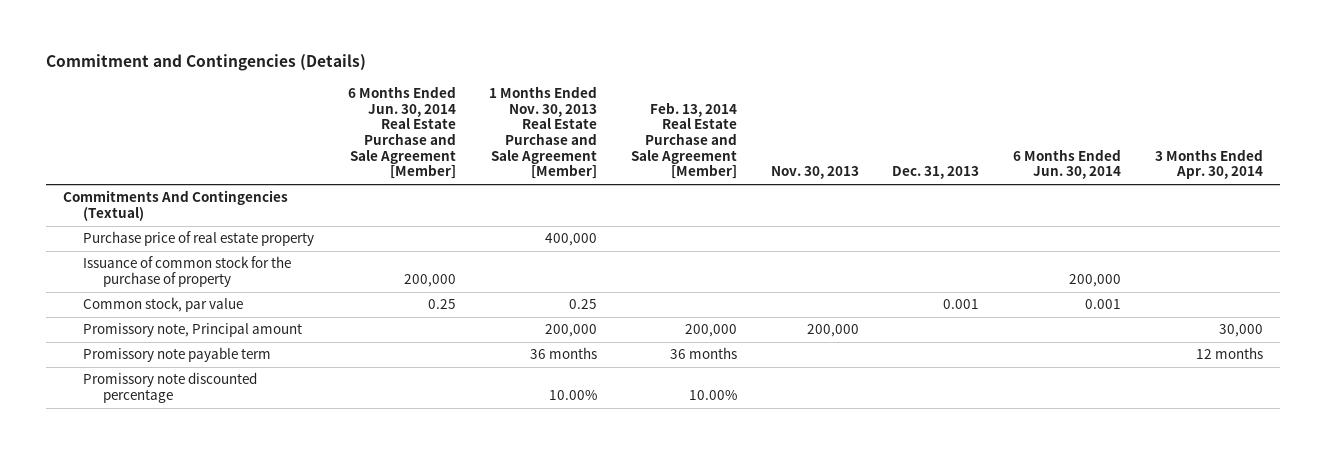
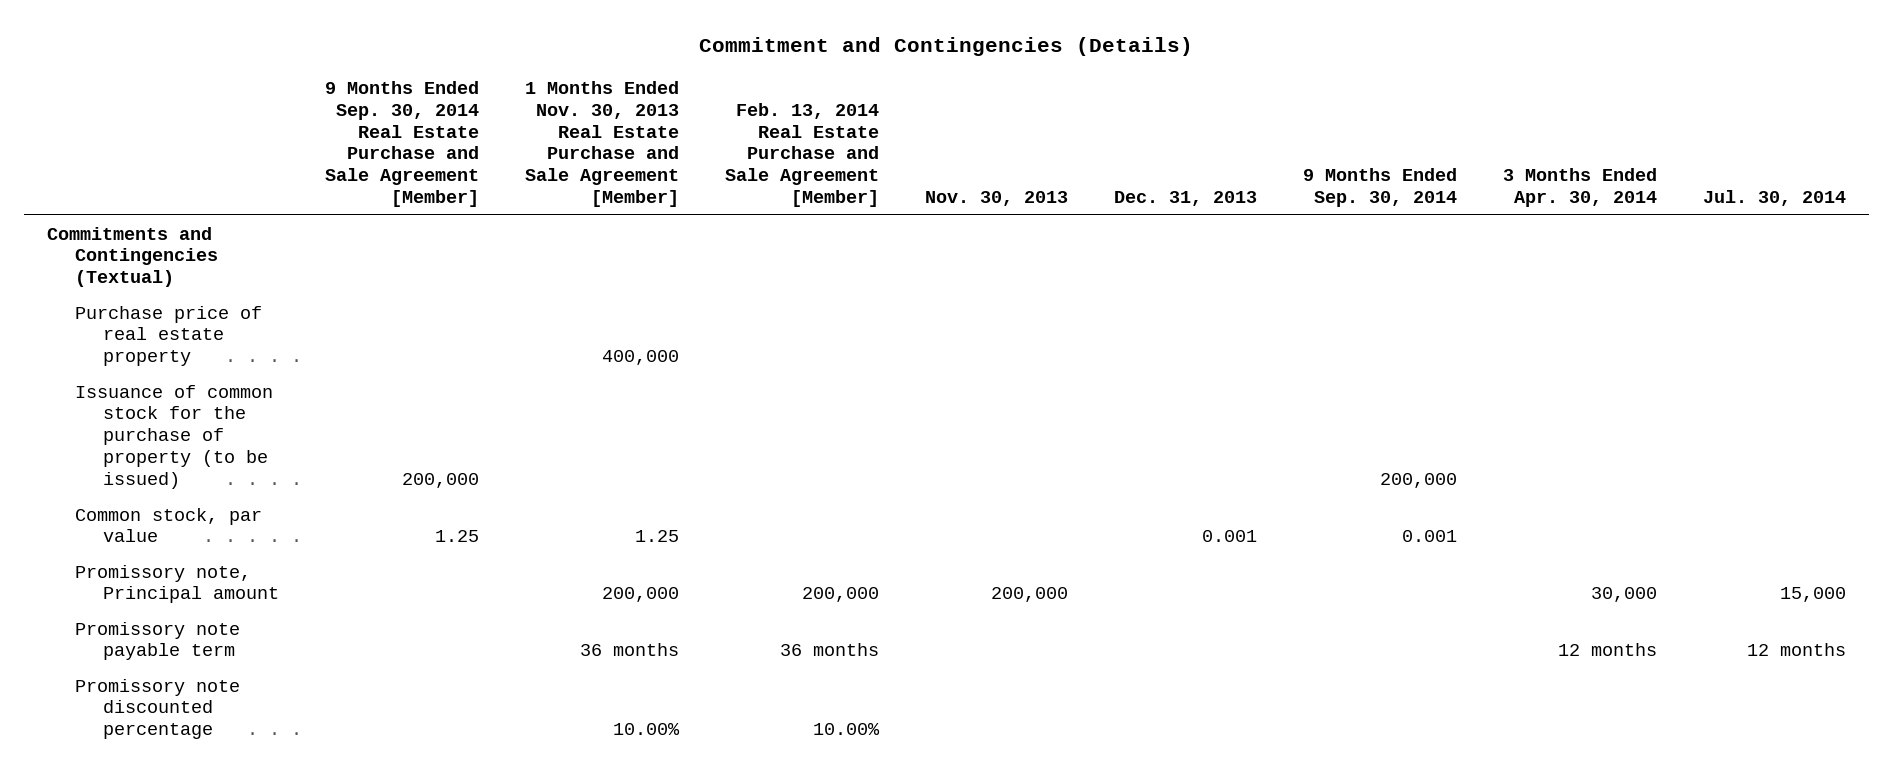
- | 6 Months Ended Jun. 30, 2014 Real Estate Purchase and Sale Agreement [Member] | 1 Months Ended Nov. 30, 2013 Real Estate Purchase and Sale Agreement [Member] | Feb. 13, 2014 Real Estate Purchase and Sale Agreement [Member] | Nov. 30, 2013 | Dec. 31, 2013 | 6 Months Ended Jun. 30, 2014 | 3 Months Ended Apr. 30, 2014
+ | 9 Months Ended Sep. 30, 2014 Real Estate Purchase and Sale Agreement [Member] | 1 Months Ended Nov. 30, 2013 Real Estate Purchase and Sale Agreement [Member] | Feb. 13, 2014 Real Estate Purchase and Sale Agreement [Member] | Nov. 30, 2013 | Dec. 31, 2013 | 9 Months Ended Sep. 30, 2014 | 3 Months Ended Apr. 30, 2014 | Jul. 30, 2014
- Commitments And Contingencies (Textual)
+ Commitments and Contingencies (Textual)
- Issuance of common stock for the purchase of property | 200,000 | | | | | 200,000 |
- Common stock, par value | 0.25 | 0.25 | | | 0.001 | 0.001 |
+ Issuance of common stock for the purchase of property (to be issued) | 200,000 | | | | | 200,000 | |
+ Common stock, par value | 1.25 | 1.25 | | | 0.001 | 0.001 | |

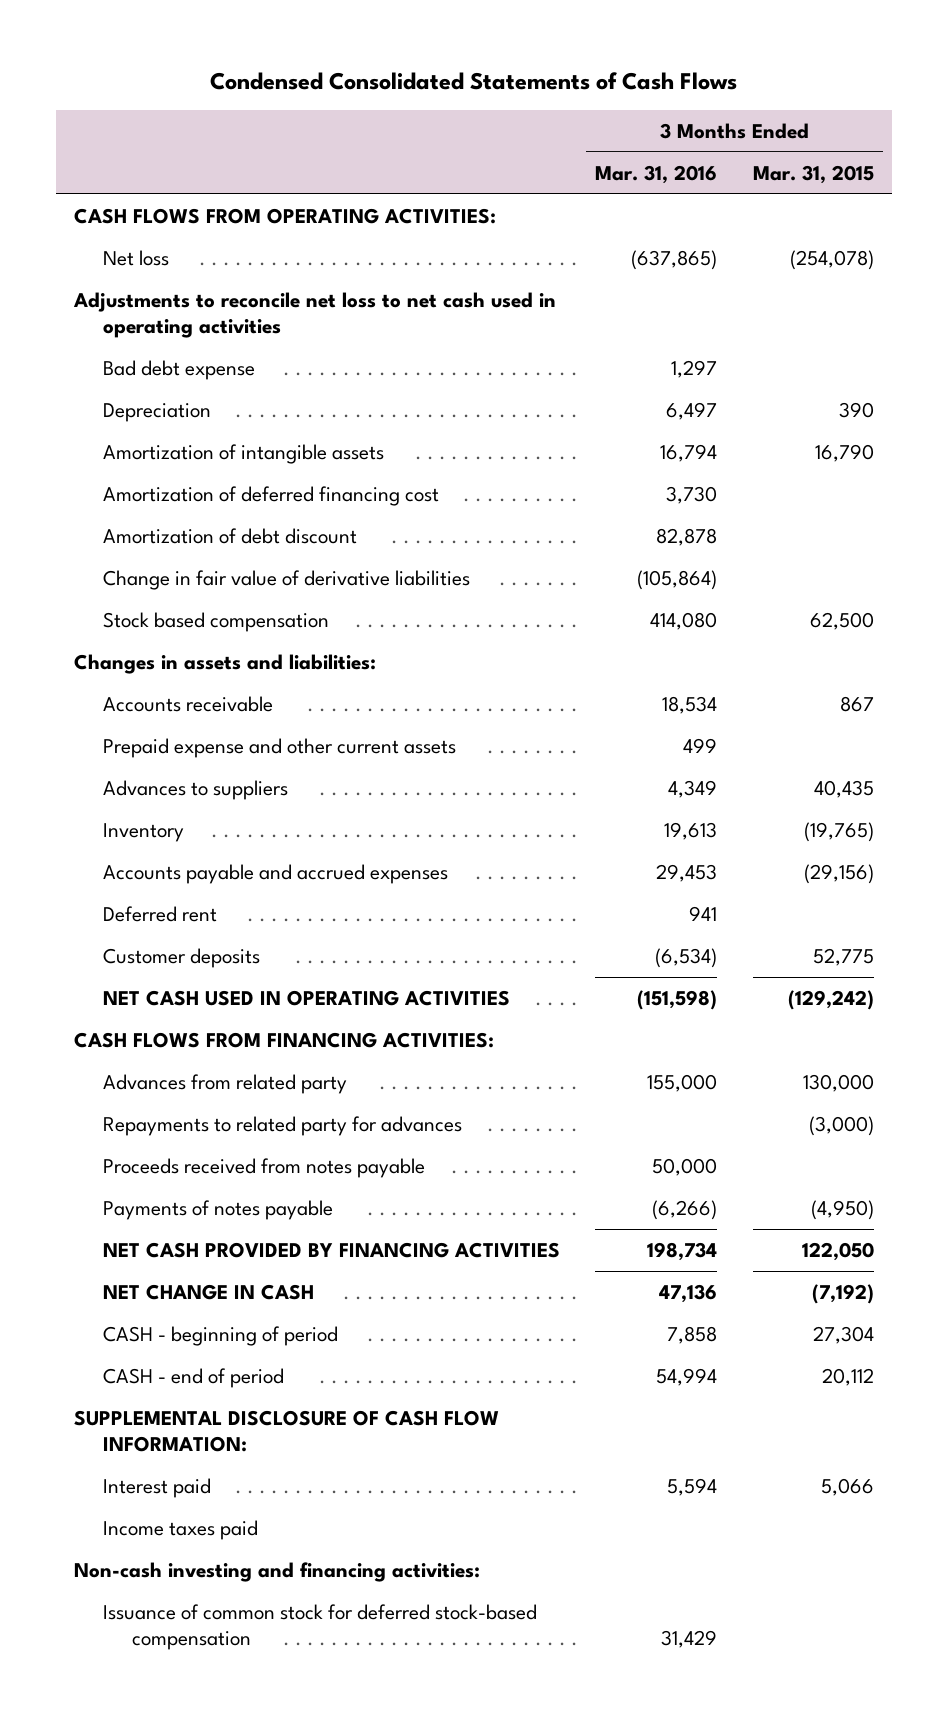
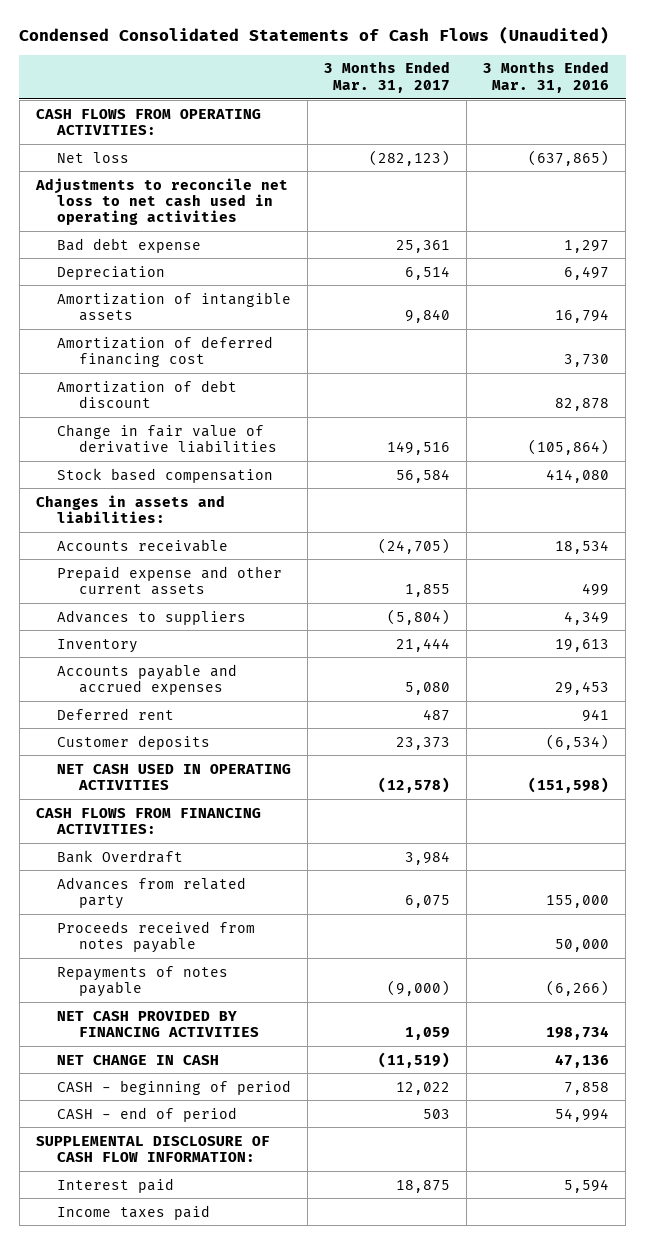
- Condensed Consolidated Statements of Cash Flows
+ Condensed Consolidated Statements of Cash Flows (Unaudited)
- | 3 Months Ended Mar. 31, 2016 | 3 Months Ended Mar. 31, 2015
+ | 3 Months Ended Mar. 31, 2017 | 3 Months Ended Mar. 31, 2016
+ Bank Overdraft | 3,984 |
- Repayments to related party for advances | | (3,000)
- Payments of notes payable | (6,266) | (4,950)
+ Repayments of notes payable | (9,000) | (6,266)
- Non-cash investing and financing activities:
- Issuance of common stock for deferred stock-based compensation | 31,429 |

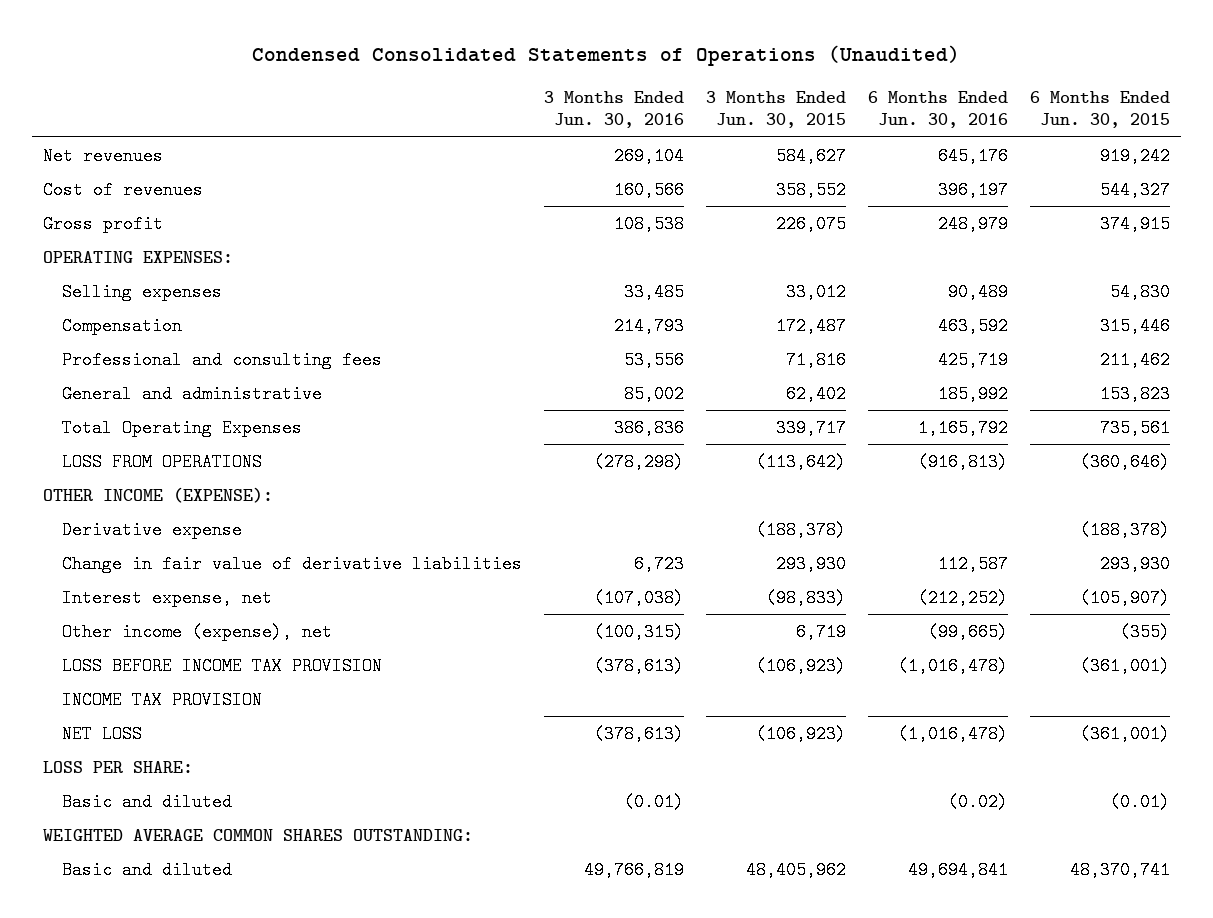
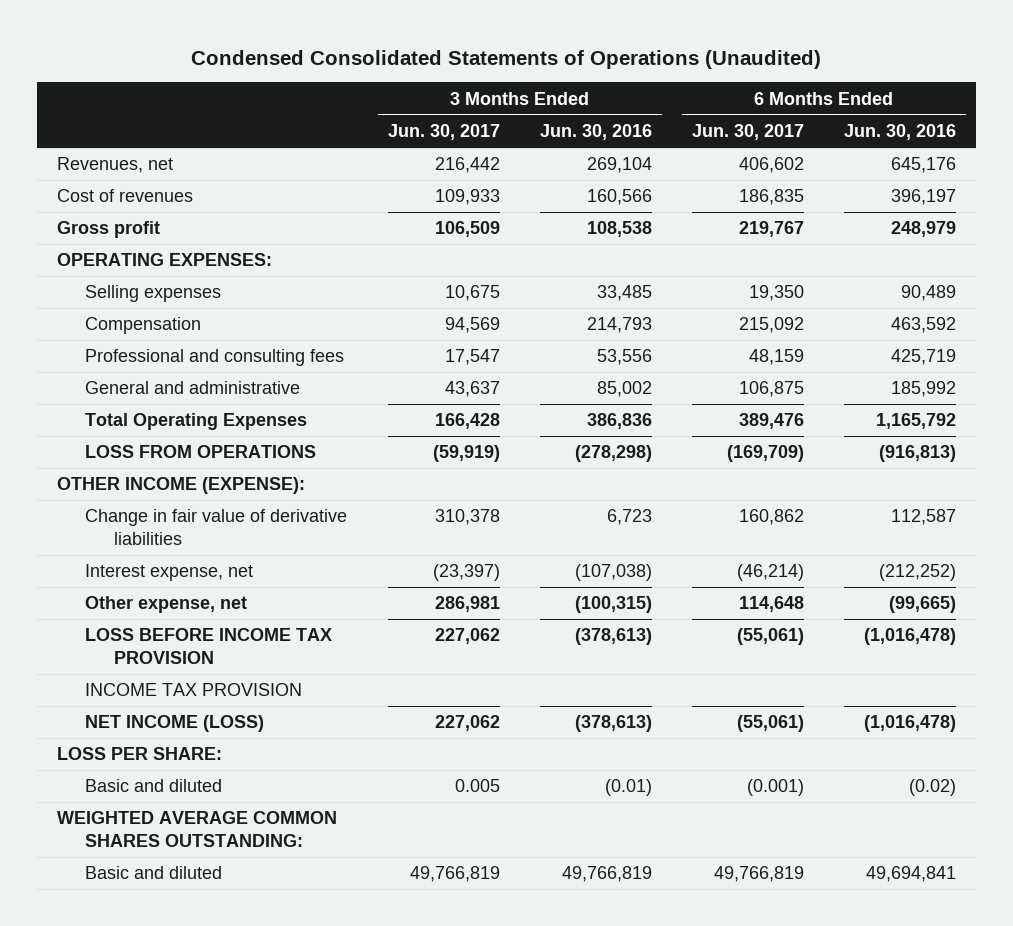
- | 3 Months Ended Jun. 30, 2016 | 3 Months Ended Jun. 30, 2015 | 6 Months Ended Jun. 30, 2016 | 6 Months Ended Jun. 30, 2015
+ | 3 Months Ended Jun. 30, 2017 | 3 Months Ended Jun. 30, 2016 | 6 Months Ended Jun. 30, 2017 | 6 Months Ended Jun. 30, 2016
- Net revenues | 269,104 | 584,627 | 645,176 | 919,242
+ Revenues, net | 216,442 | 269,104 | 406,602 | 645,176
- Derivative expense | | (188,378) | | (188,378)
- Other income (expense), net | (100,315) | 6,719 | (99,665) | (355)
+ Other expense, net | 286,981 | (100,315) | 114,648 | (99,665)
- NET LOSS | (378,613) | (106,923) | (1,016,478) | (361,001)
+ NET INCOME (LOSS) | 227,062 | (378,613) | (55,061) | (1,016,478)

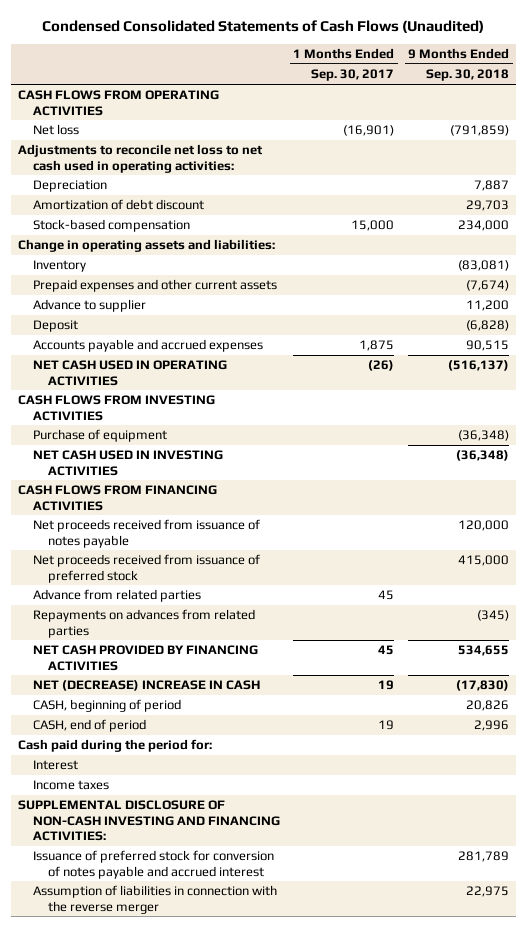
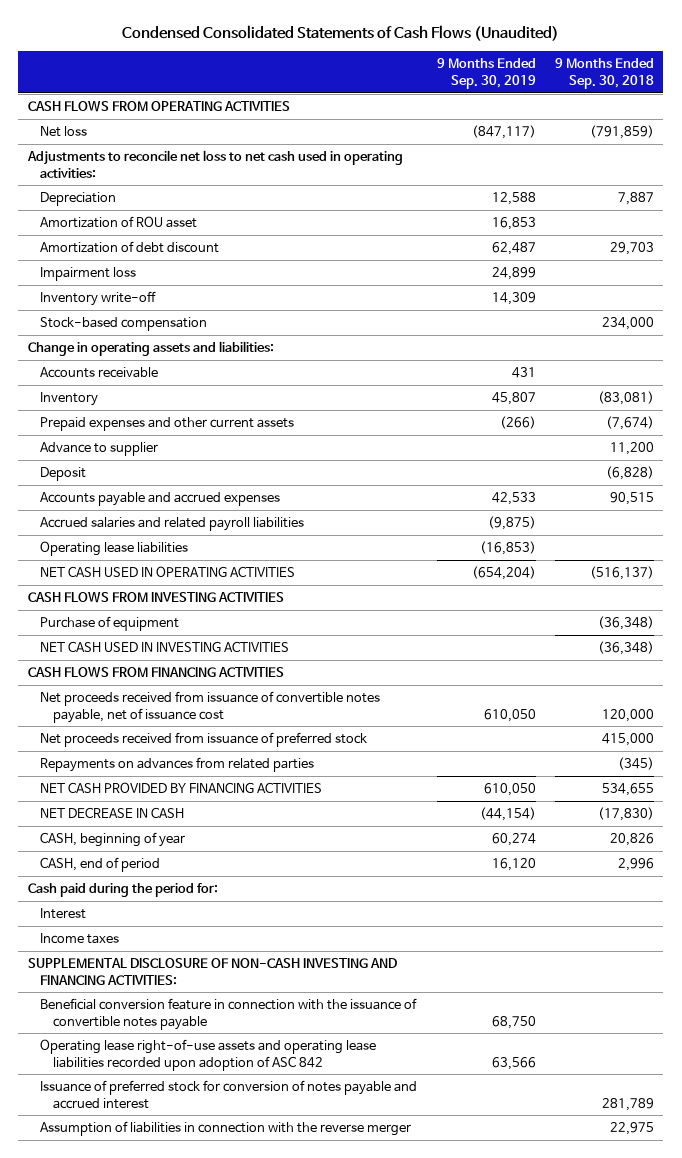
- | 1 Months Ended Sep. 30, 2017 | 9 Months Ended Sep. 30, 2018
+ | 9 Months Ended Sep. 30, 2019 | 9 Months Ended Sep. 30, 2018
+ Amortization of ROU asset | 16,853 |
+ Impairment loss | 24,899 |
+ Inventory write-off | 14,309 |
+ Accounts receivable | 431 |
+ Accrued salaries and related payroll liabilities | (9,875) |
+ Operating lease liabilities | (16,853) |
- Net proceeds received from issuance of notes payable | | 120,000
+ Net proceeds received from issuance of convertible notes payable, net of issuance cost | 610,050 | 120,000
- Advance from related parties | 45 |
- NET (DECREASE) INCREASE IN CASH | 19 | (17,830)
- CASH, beginning of period | | 20,826
+ NET DECREASE IN CASH | (44,154) | (17,830)
+ CASH, beginning of year | 60,274 | 20,826
+ Beneficial conversion feature in connection with the issuance of convertible notes payable | 68,750 |
+ Operating lease right-of-use assets and operating lease liabilities recorded upon adoption of ASC 842 | 63,566 |

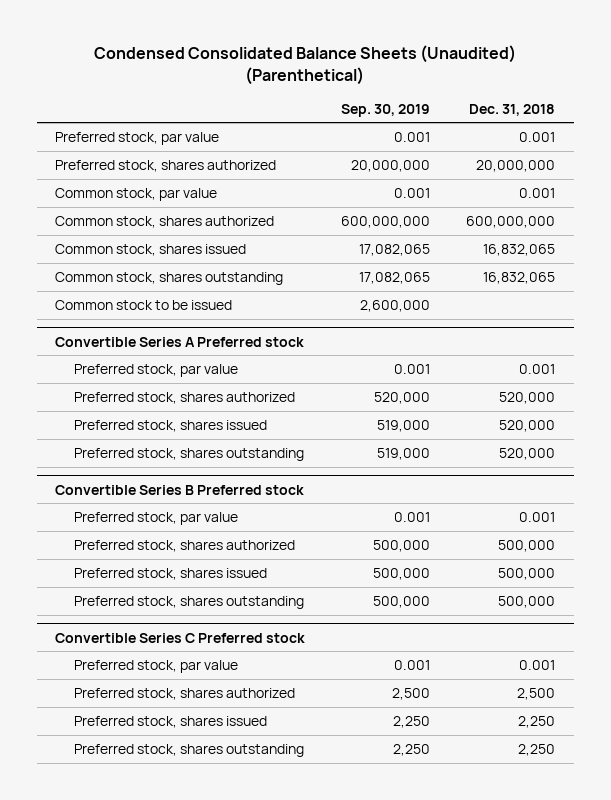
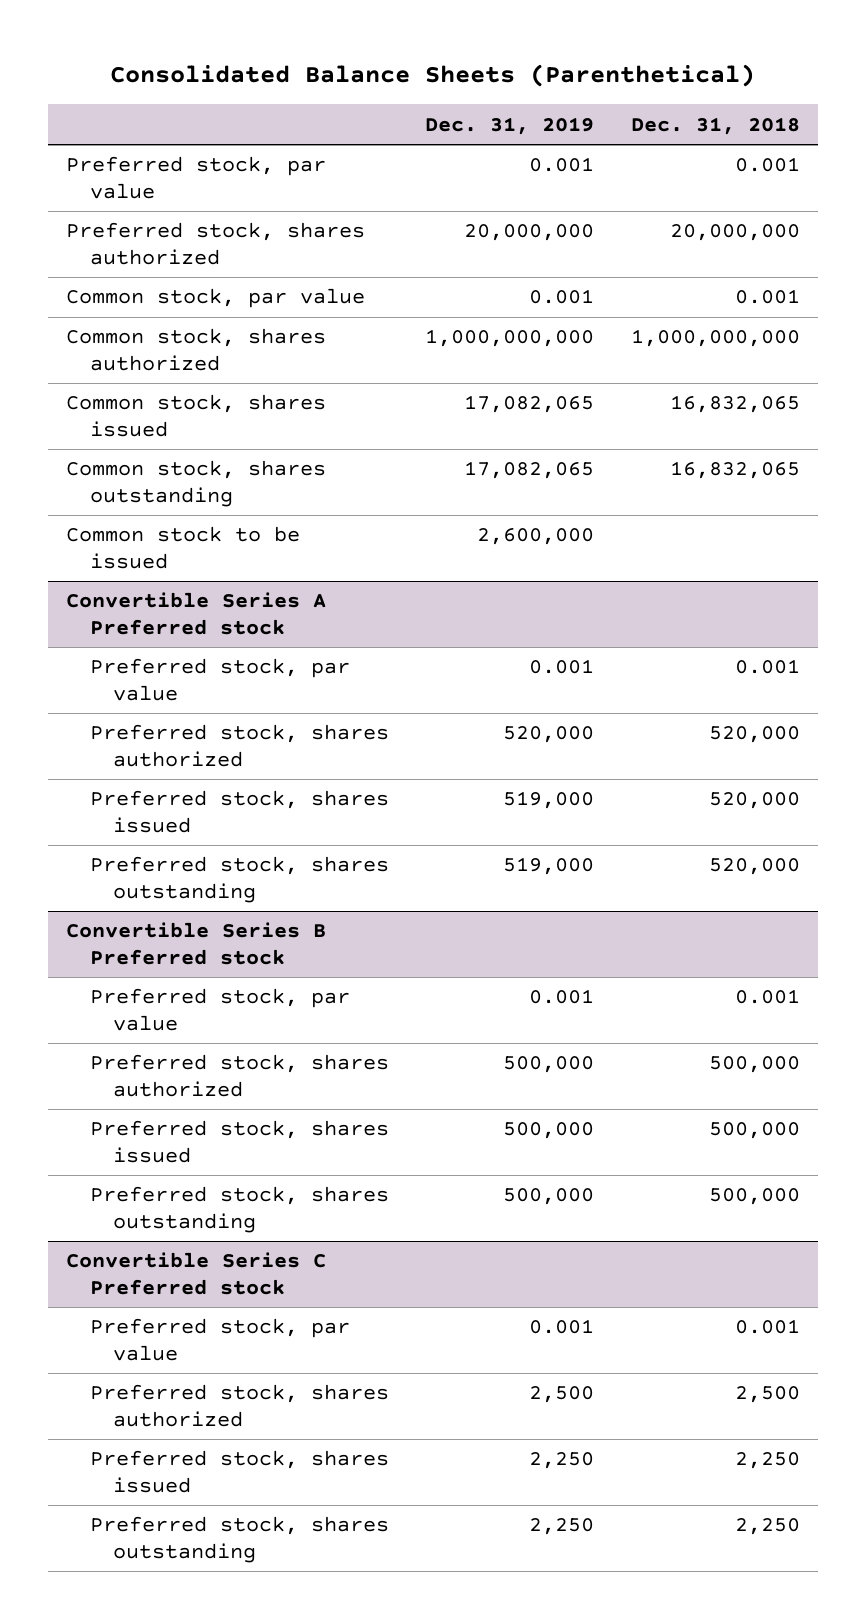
- Condensed Consolidated Balance Sheets (Unaudited) (Parenthetical)
+ Consolidated Balance Sheets (Parenthetical)
- | Sep. 30, 2019 | Dec. 31, 2018
+ | Dec. 31, 2019 | Dec. 31, 2018
- Common stock, shares authorized | 600,000,000 | 600,000,000
+ Common stock, shares authorized | 1,000,000,000 | 1,000,000,000

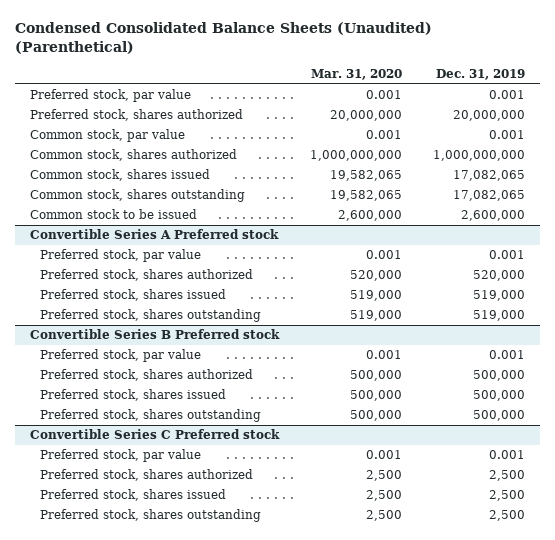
- Consolidated Balance Sheets (Parenthetical)
+ Condensed Consolidated Balance Sheets (Unaudited) (Parenthetical)
- | Dec. 31, 2019 | Dec. 31, 2018
+ | Mar. 31, 2020 | Dec. 31, 2019
@ Convertible Series C Preferred stock
- Preferred stock, shares issued | 2,250 | 2,250
- Preferred stock, shares outstanding | 2,250 | 2,250
+ Preferred stock, shares issued | 2,500 | 2,500
+ Preferred stock, shares outstanding | 2,500 | 2,500

